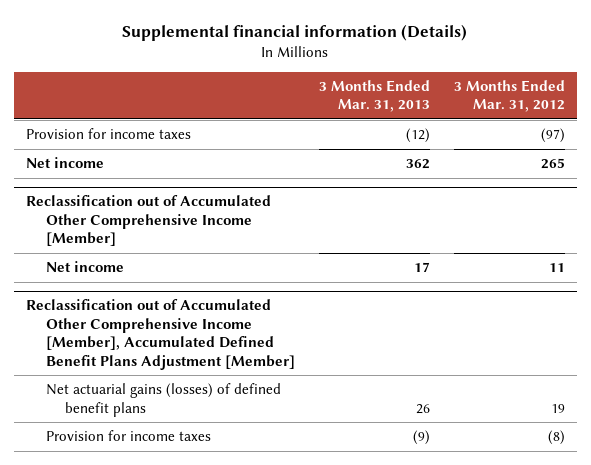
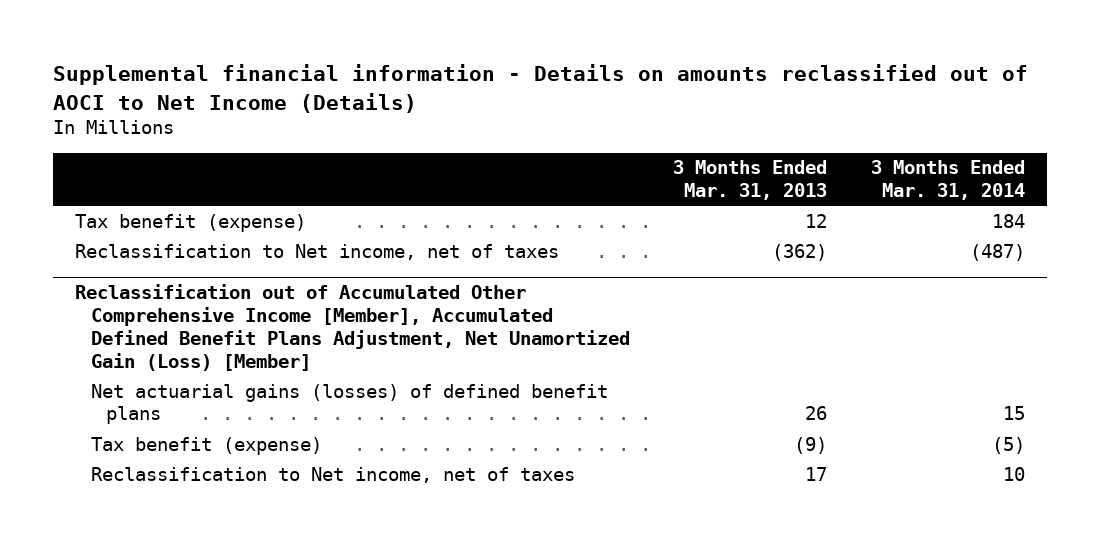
- Supplemental financial information (Details)
+ Supplemental financial information - Details on amounts reclassified out of AOCI to Net Income (Details)
- | 3 Months Ended Mar. 31, 2013 | 3 Months Ended Mar. 31, 2012
+ | 3 Months Ended Mar. 31, 2013 | 3 Months Ended Mar. 31, 2014
- Provision for income taxes | (12) | (97)
- Net income | 362 | 265
- Reclassification out of Accumulated Other Comprehensive Income [Member]
- Net income | 17 | 11
- Reclassification out of Accumulated Other Comprehensive Income [Member], Accumulated Defined Benefit Plans Adjustment [Member]
+ Tax benefit (expense) | 12 | 184
+ Reclassification to Net income, net of taxes | (362) | (487)
+ Reclassification out of Accumulated Other Comprehensive Income [Member], Accumulated Defined Benefit Plans Adjustment, Net Unamortized Gain (Loss) [Member]
- Provision for income taxes | (9) | (8)
+ Tax benefit (expense) | (9) | (5)
+ Reclassification to Net income, net of taxes | 17 | 10

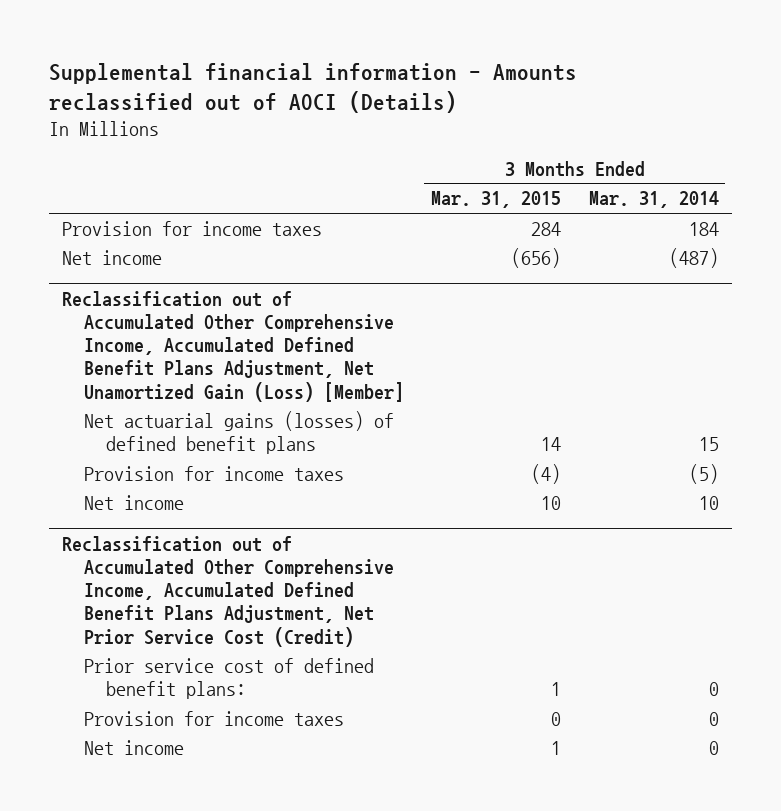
- Supplemental financial information - Details on amounts reclassified out of AOCI to Net Income (Details)
+ Supplemental financial information - Amounts reclassified out of AOCI (Details)
- | 3 Months Ended Mar. 31, 2013 | 3 Months Ended Mar. 31, 2014
+ | 3 Months Ended Mar. 31, 2015 | 3 Months Ended Mar. 31, 2014
- Tax benefit (expense) | 12 | 184
- Reclassification to Net income, net of taxes | (362) | (487)
- Reclassification out of Accumulated Other Comprehensive Income [Member], Accumulated Defined Benefit Plans Adjustment, Net Unamortized Gain (Loss) [Member]
+ Provision for income taxes | 284 | 184
+ Net income | (656) | (487)
+ Reclassification out of Accumulated Other Comprehensive Income, Accumulated Defined Benefit Plans Adjustment, Net Unamortized Gain (Loss) [Member]
- Tax benefit (expense) | (9) | (5)
- Reclassification to Net income, net of taxes | 17 | 10
+ Provision for income taxes | (4) | (5)
+ Net income | 10 | 10
+ Reclassification out of Accumulated Other Comprehensive Income, Accumulated Defined Benefit Plans Adjustment, Net Prior Service Cost (Credit)
+ Prior service cost of defined benefit plans: | 1 | 0
+ Provision for income taxes | 0 | 0
+ Net income | 1 | 0

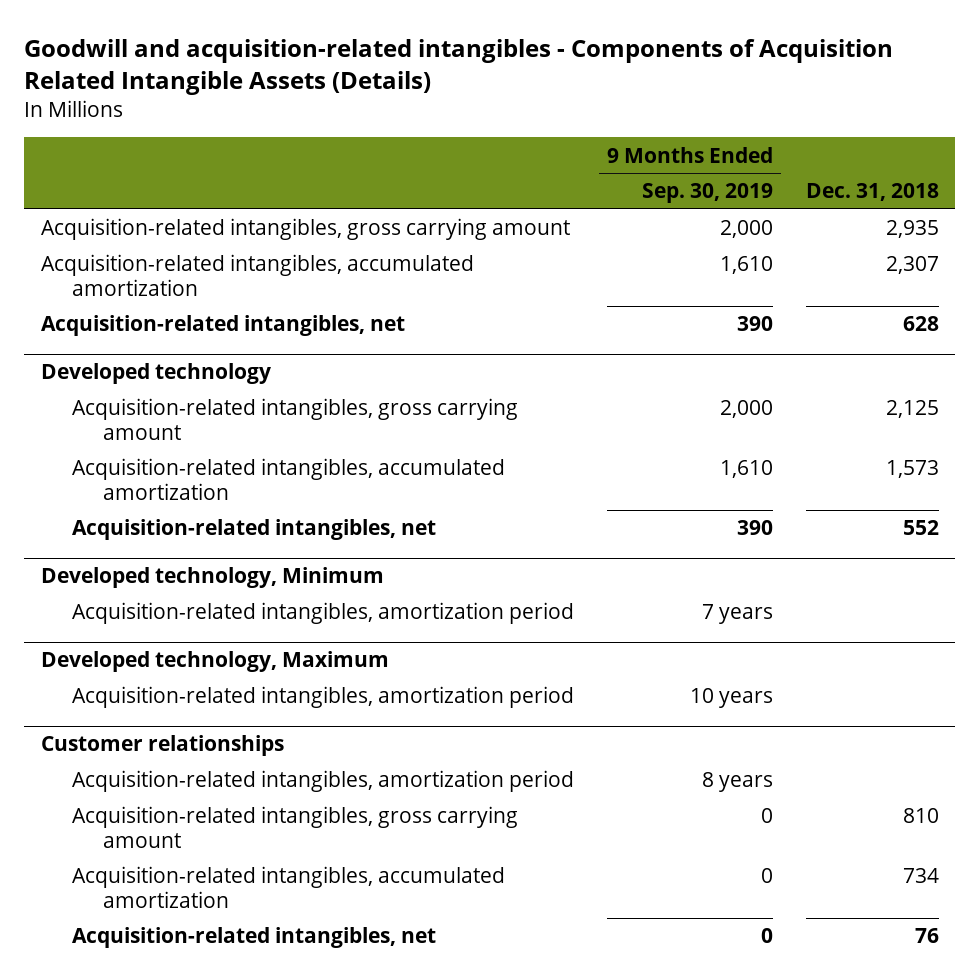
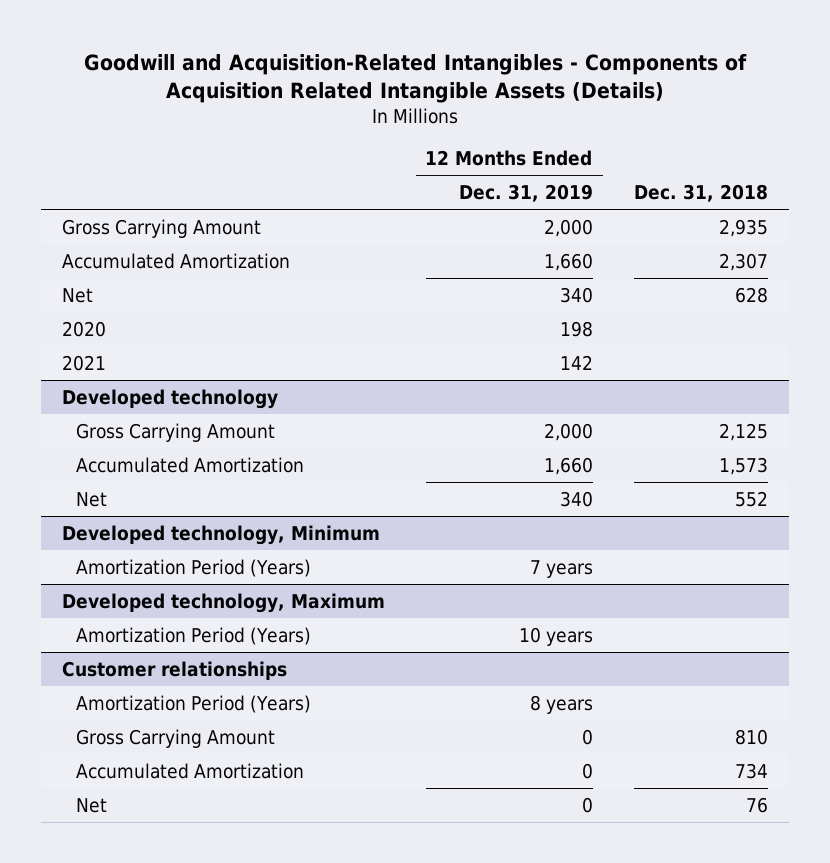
- Goodwill and acquisition-related intangibles - Components of Acquisition Related Intangible Assets (Details)
+ Goodwill and Acquisition-Related Intangibles - Components of Acquisition Related Intangible Assets (Details)
- | 9 Months Ended Sep. 30, 2019 | Dec. 31, 2018
+ | 12 Months Ended Dec. 31, 2019 | Dec. 31, 2018
- Acquisition-related intangibles, gross carrying amount | 2,000 | 2,935
- Acquisition-related intangibles, accumulated amortization | 1,610 | 2,307
- Acquisition-related intangibles, net | 390 | 628
+ Gross Carrying Amount | 2,000 | 2,935
+ Accumulated Amortization | 1,660 | 2,307
+ Net | 340 | 628
+ 2020 | 198 |
+ 2021 | 142 |
@ Developed technology
- Acquisition-related intangibles, gross carrying amount | 2,000 | 2,125
- Acquisition-related intangibles, accumulated amortization | 1,610 | 1,573
- Acquisition-related intangibles, net | 390 | 552
+ Gross Carrying Amount | 2,000 | 2,125
+ Accumulated Amortization | 1,660 | 1,573
+ Net | 340 | 552
@ Developed technology, Minimum
- Acquisition-related intangibles, amortization period | 7 years |
+ Amortization Period (Years) | 7 years |
@ Developed technology, Maximum
- Acquisition-related intangibles, amortization period | 10 years |
+ Amortization Period (Years) | 10 years |
@ Customer relationships
- Acquisition-related intangibles, amortization period | 8 years |
- Acquisition-related intangibles, gross carrying amount | 0 | 810
- Acquisition-related intangibles, accumulated amortization | 0 | 734
- Acquisition-related intangibles, net | 0 | 76
+ Amortization Period (Years) | 8 years |
+ Gross Carrying Amount | 0 | 810
+ Accumulated Amortization | 0 | 734
+ Net | 0 | 76

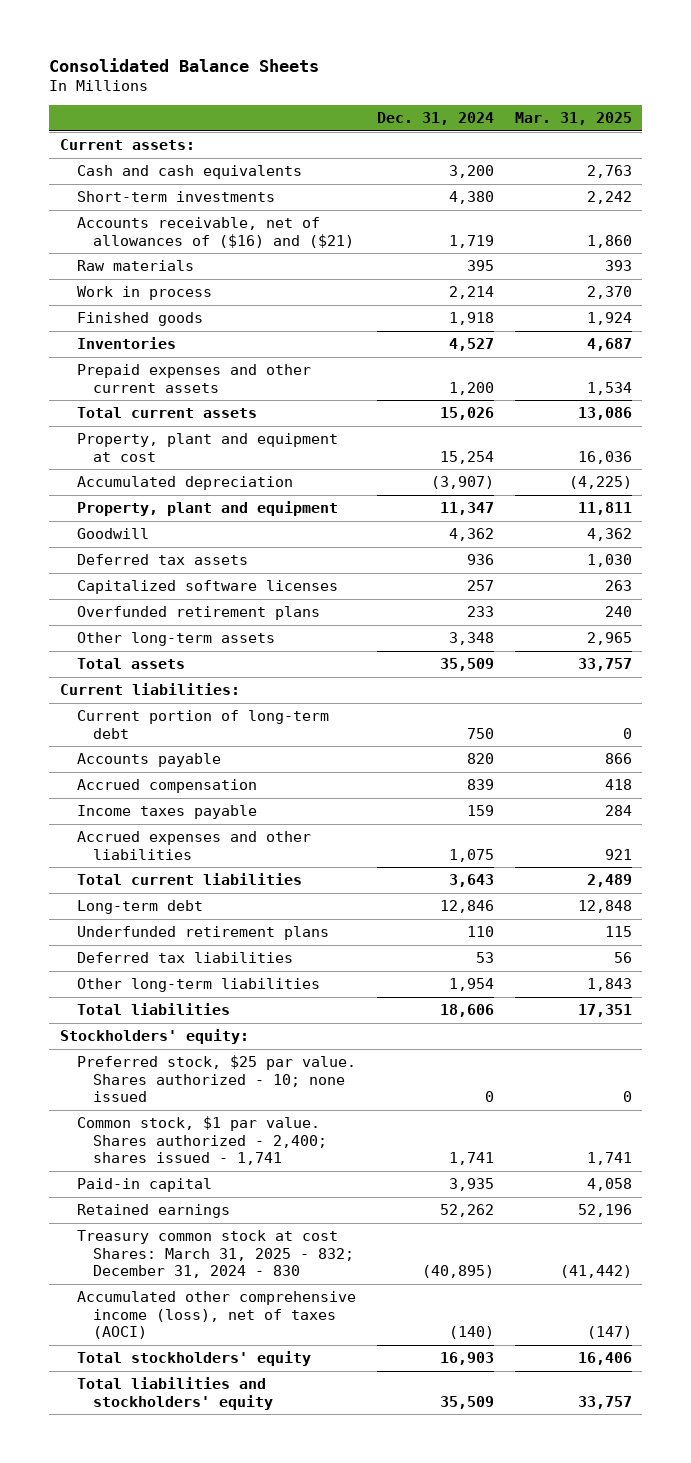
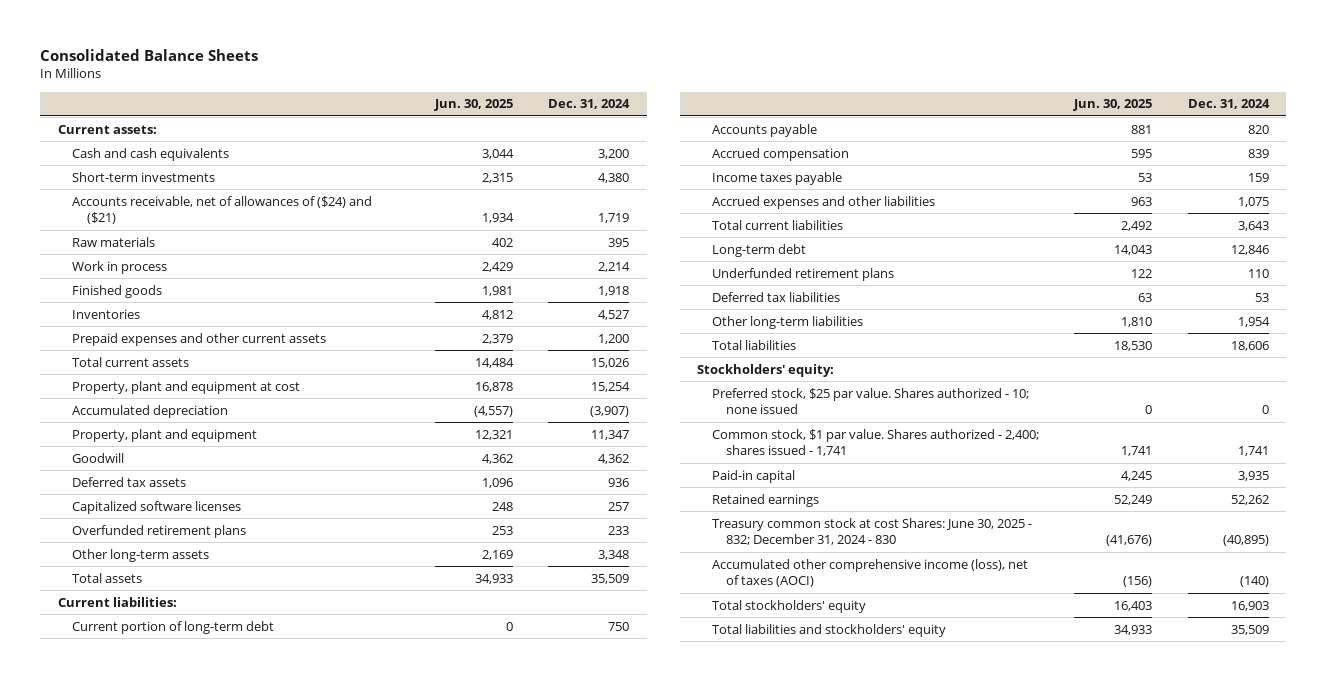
- | Dec. 31, 2024 | Mar. 31, 2025
+ | Jun. 30, 2025 | Dec. 31, 2024
- Accounts receivable, net of allowances of ($16) and ($21) | 1,719 | 1,860
+ Accounts receivable, net of allowances of ($24) and ($21) | 1,934 | 1,719
- Treasury common stock at cost Shares: March 31, 2025 - 832; December 31, 2024 - 830 | (40,895) | (41,442)
+ Treasury common stock at cost Shares: June 30, 2025 - 832; December 31, 2024 - 830 | (41,676) | (40,895)

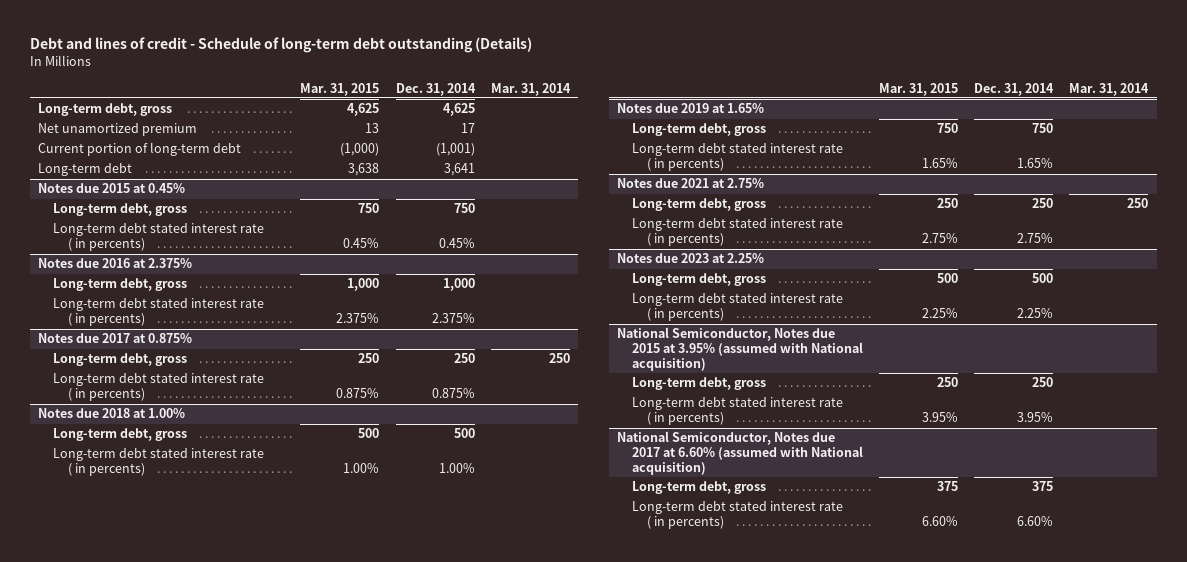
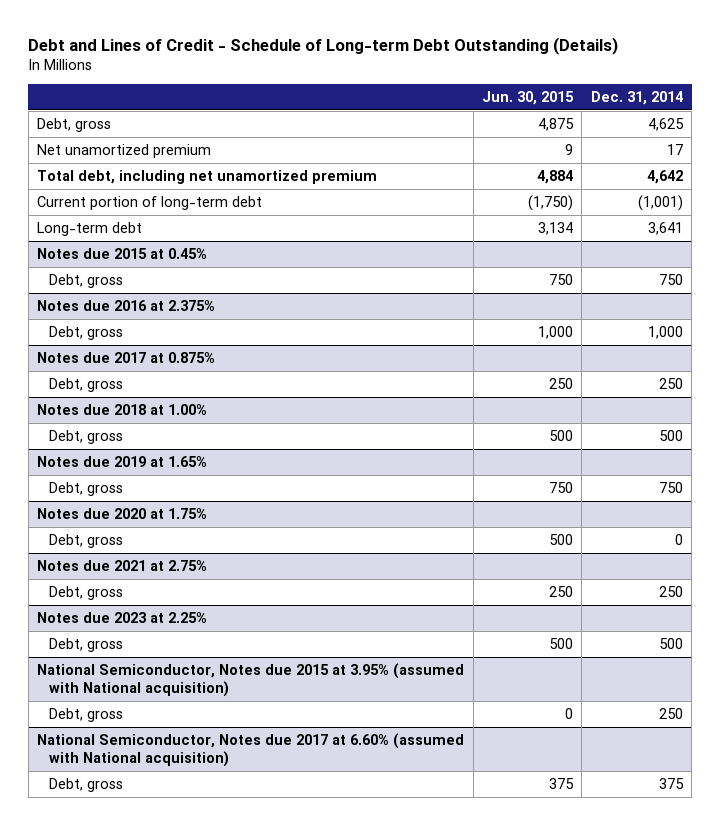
- Debt and lines of credit - Schedule of long-term debt outstanding (Details)
+ Debt and Lines of Credit - Schedule of Long-term Debt Outstanding (Details)
- | Mar. 31, 2015 | Dec. 31, 2014 | Mar. 31, 2014
+ | Jun. 30, 2015 | Dec. 31, 2014
- Long-term debt, gross | 4,625 | 4,625 |
+ Debt, gross | 4,875 | 4,625
+ Total debt, including net unamortized premium | 4,884 | 4,642
@ Notes due 2015 at 0.45%
- Long-term debt, gross | 750 | 750 |
- Long-term debt stated interest rate ( in percents) | 0.45% | 0.45% |
+ Debt, gross | 750 | 750
@ Notes due 2016 at 2.375%
- Long-term debt, gross | 1,000 | 1,000 |
- Long-term debt stated interest rate ( in percents) | 2.375% | 2.375% |
+ Debt, gross | 1,000 | 1,000
@ Notes due 2017 at 0.875%
- Long-term debt, gross | 250 | 250 | 250
- Long-term debt stated interest rate ( in percents) | 0.875% | 0.875% |
+ Debt, gross | 250 | 250
@ Notes due 2018 at 1.00%
- Long-term debt, gross | 500 | 500 |
- Long-term debt stated interest rate ( in percents) | 1.00% | 1.00% |
+ Debt, gross | 500 | 500
@ Notes due 2019 at 1.65%
- Long-term debt, gross | 750 | 750 |
- Long-term debt stated interest rate ( in percents) | 1.65% | 1.65% |
+ Debt, gross | 750 | 750
+ Notes due 2020 at 1.75%
+ Debt, gross | 500 | 0
@ Notes due 2021 at 2.75%
- Long-term debt, gross | 250 | 250 | 250
- Long-term debt stated interest rate ( in percents) | 2.75% | 2.75% |
+ Debt, gross | 250 | 250
@ Notes due 2023 at 2.25%
- Long-term debt, gross | 500 | 500 |
- Long-term debt stated interest rate ( in percents) | 2.25% | 2.25% |
+ Debt, gross | 500 | 500
@ National Semiconductor, Notes due 2015 at 3.95% (assumed with National acquisition)
- Long-term debt, gross | 250 | 250 |
- Long-term debt stated interest rate ( in percents) | 3.95% | 3.95% |
+ Debt, gross | 0 | 250
@ National Semiconductor, Notes due 2017 at 6.60% (assumed with National acquisition)
- Long-term debt, gross | 375 | 375 |
- Long-term debt stated interest rate ( in percents) | 6.60% | 6.60% |
+ Debt, gross | 375 | 375

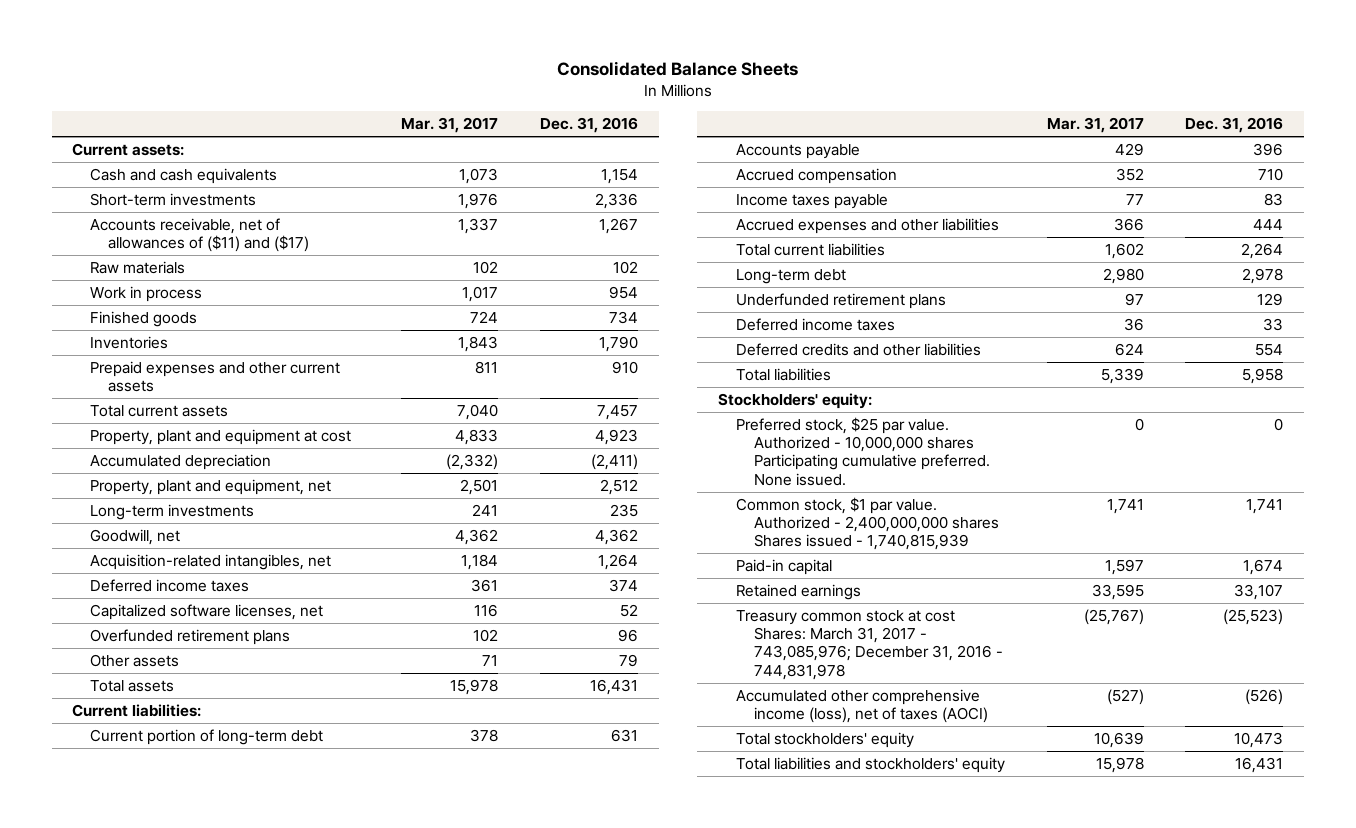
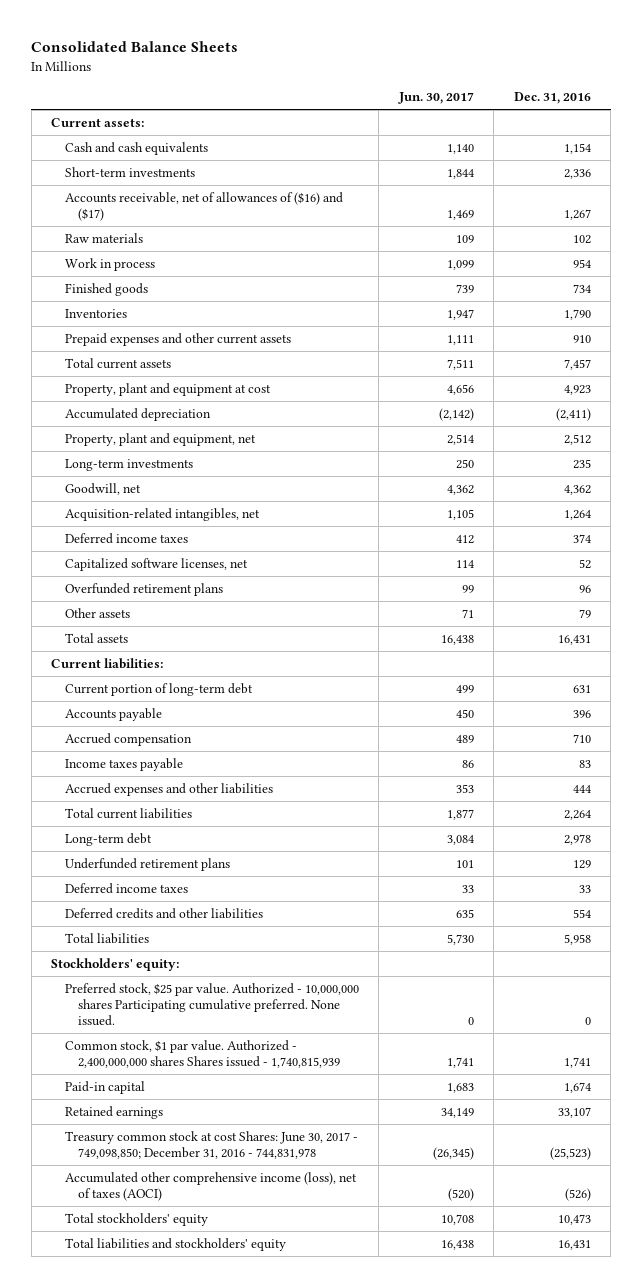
- | Mar. 31, 2017 | Dec. 31, 2016
+ | Jun. 30, 2017 | Dec. 31, 2016
- Accounts receivable, net of allowances of ($11) and ($17) | 1,337 | 1,267
+ Accounts receivable, net of allowances of ($16) and ($17) | 1,469 | 1,267
- Treasury common stock at cost Shares: March 31, 2017 - 743,085,976; December 31, 2016 - 744,831,978 | (25,767) | (25,523)
+ Treasury common stock at cost Shares: June 30, 2017 - 749,098,850; December 31, 2016 - 744,831,978 | (26,345) | (25,523)

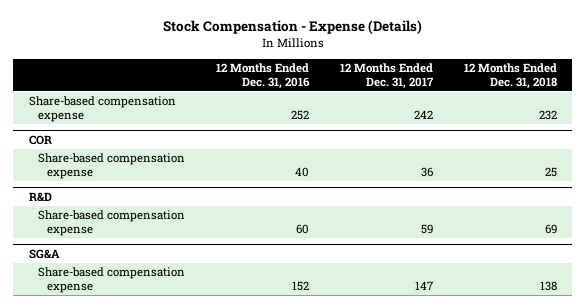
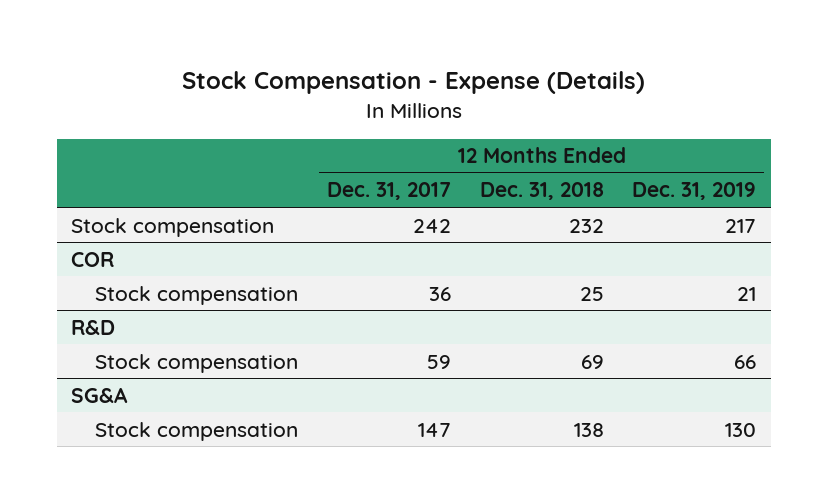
- | 12 Months Ended Dec. 31, 2016 | 12 Months Ended Dec. 31, 2017 | 12 Months Ended Dec. 31, 2018
+ | 12 Months Ended Dec. 31, 2017 | 12 Months Ended Dec. 31, 2018 | 12 Months Ended Dec. 31, 2019
- Share-based compensation expense | 252 | 242 | 232
+ Stock compensation | 242 | 232 | 217
@ COR
- Share-based compensation expense | 40 | 36 | 25
+ Stock compensation | 36 | 25 | 21
@ R&D
- Share-based compensation expense | 60 | 59 | 69
+ Stock compensation | 59 | 69 | 66
@ SG&A
- Share-based compensation expense | 152 | 147 | 138
+ Stock compensation | 147 | 138 | 130

